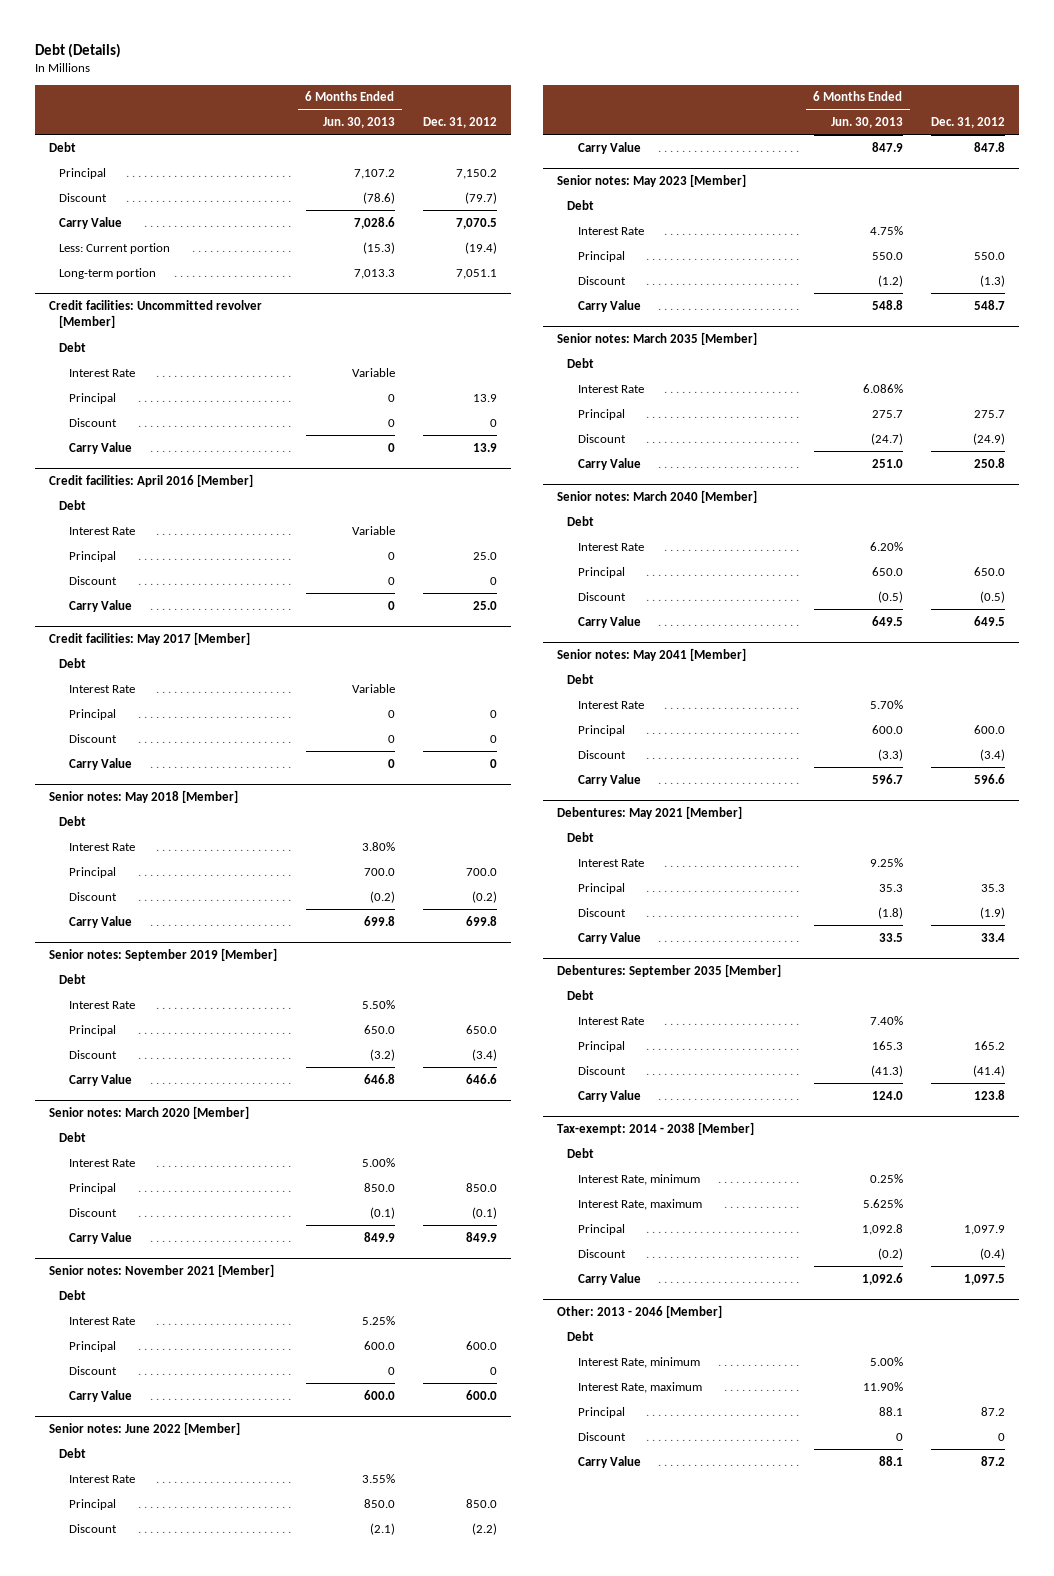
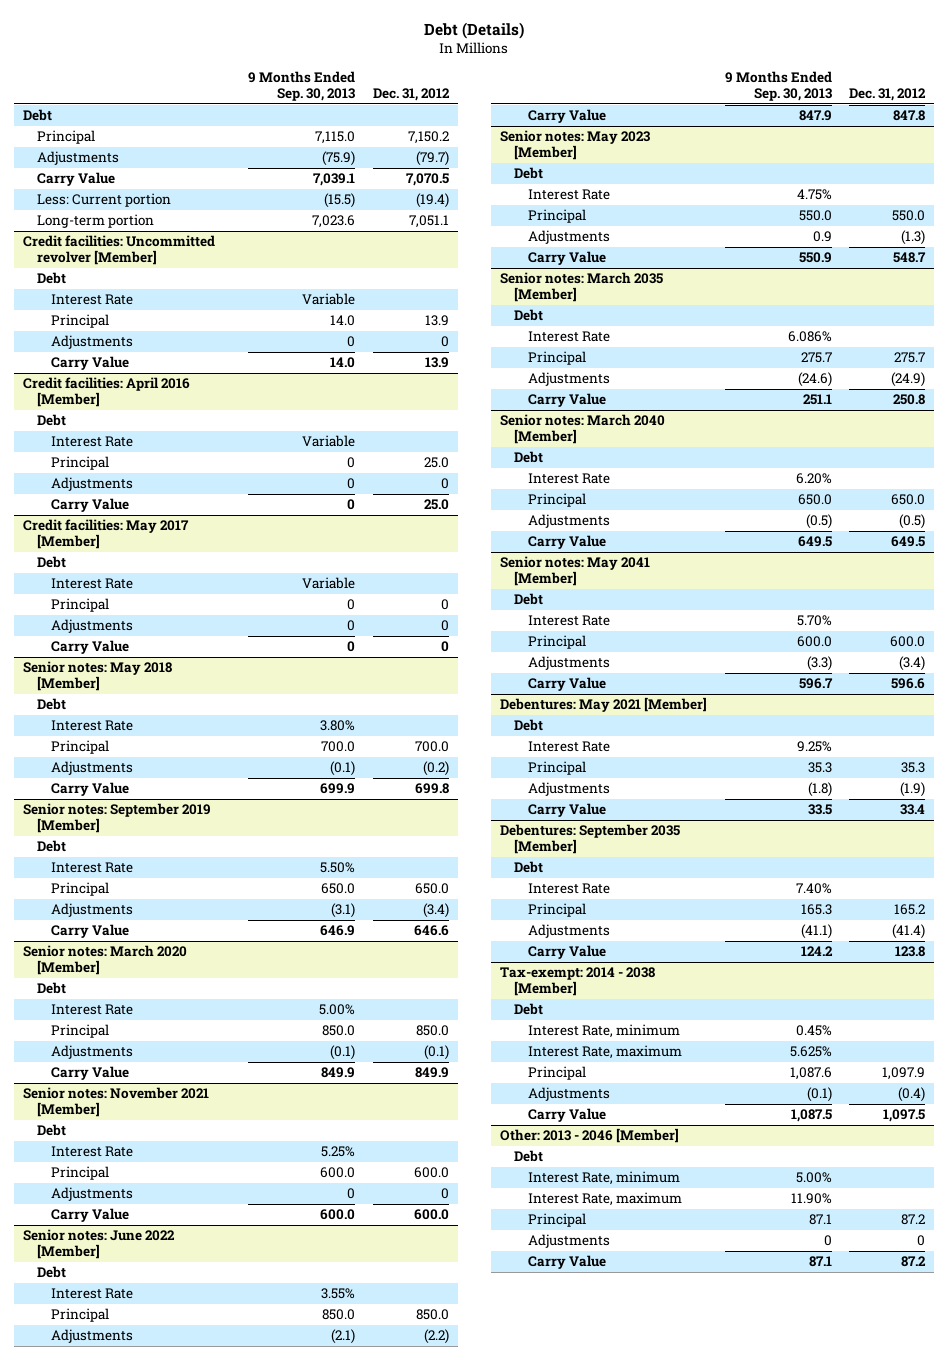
- | 6 Months Ended Jun. 30, 2013 | Dec. 31, 2012
+ | 9 Months Ended Sep. 30, 2013 | Dec. 31, 2012
- Discount | (78.6) | (79.7)
+ Adjustments | (75.9) | (79.7)
@ Credit facilities: Uncommitted revolver [Member]
- Discount | 0 | 0
+ Adjustments | 0 | 0
@ Credit facilities: April 2016 [Member]
- Discount | 0 | 0
+ Adjustments | 0 | 0
@ Credit facilities: May 2017 [Member]
- Discount | 0 | 0
+ Adjustments | 0 | 0
@ Senior notes: May 2018 [Member]
- Discount | (0.2) | (0.2)
+ Adjustments | (0.1) | (0.2)
@ Senior notes: September 2019 [Member]
- Discount | (3.2) | (3.4)
+ Adjustments | (3.1) | (3.4)
@ Senior notes: March 2020 [Member]
- Discount | (0.1) | (0.1)
+ Adjustments | (0.1) | (0.1)
@ Senior notes: November 2021 [Member]
- Discount | 0 | 0
+ Adjustments | 0 | 0
@ Senior notes: June 2022 [Member]
- Discount | (2.1) | (2.2)
+ Adjustments | (2.1) | (2.2)
@ Senior notes: May 2023 [Member]
- Discount | (1.2) | (1.3)
+ Adjustments | 0.9 | (1.3)
@ Senior notes: March 2035 [Member]
- Discount | (24.7) | (24.9)
+ Adjustments | (24.6) | (24.9)
@ Senior notes: March 2040 [Member]
- Discount | (0.5) | (0.5)
+ Adjustments | (0.5) | (0.5)
@ Senior notes: May 2041 [Member]
- Discount | (3.3) | (3.4)
+ Adjustments | (3.3) | (3.4)
@ Debentures: May 2021 [Member]
- Discount | (1.8) | (1.9)
+ Adjustments | (1.8) | (1.9)
@ Debentures: September 2035 [Member]
- Discount | (41.3) | (41.4)
+ Adjustments | (41.1) | (41.4)
@ Tax-exempt: 2014 - 2038 [Member]
- Discount | (0.2) | (0.4)
+ Adjustments | (0.1) | (0.4)
@ Other: 2013 - 2046 [Member]
- Discount | 0 | 0
+ Adjustments | 0 | 0

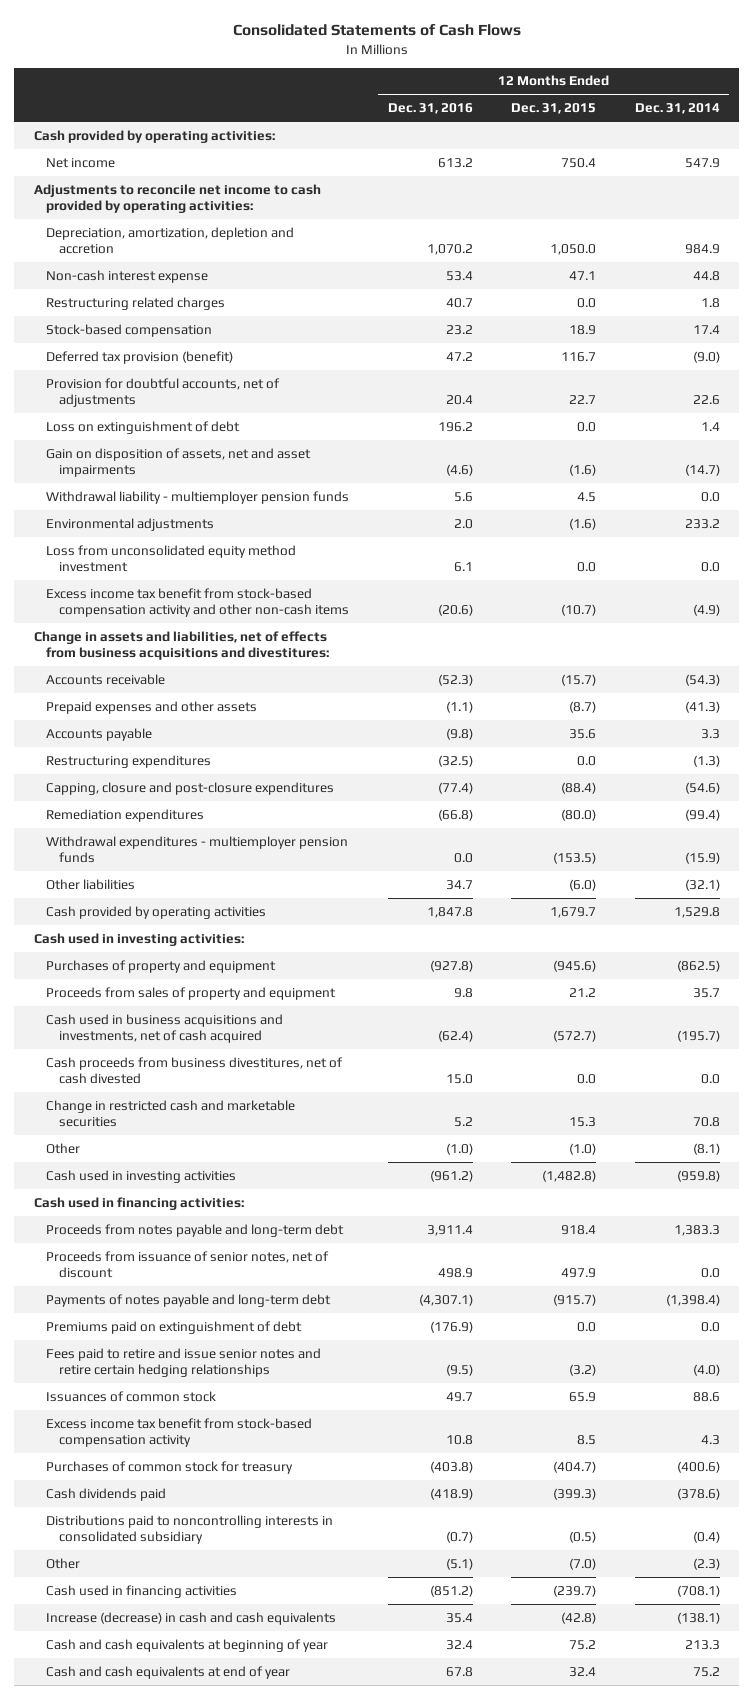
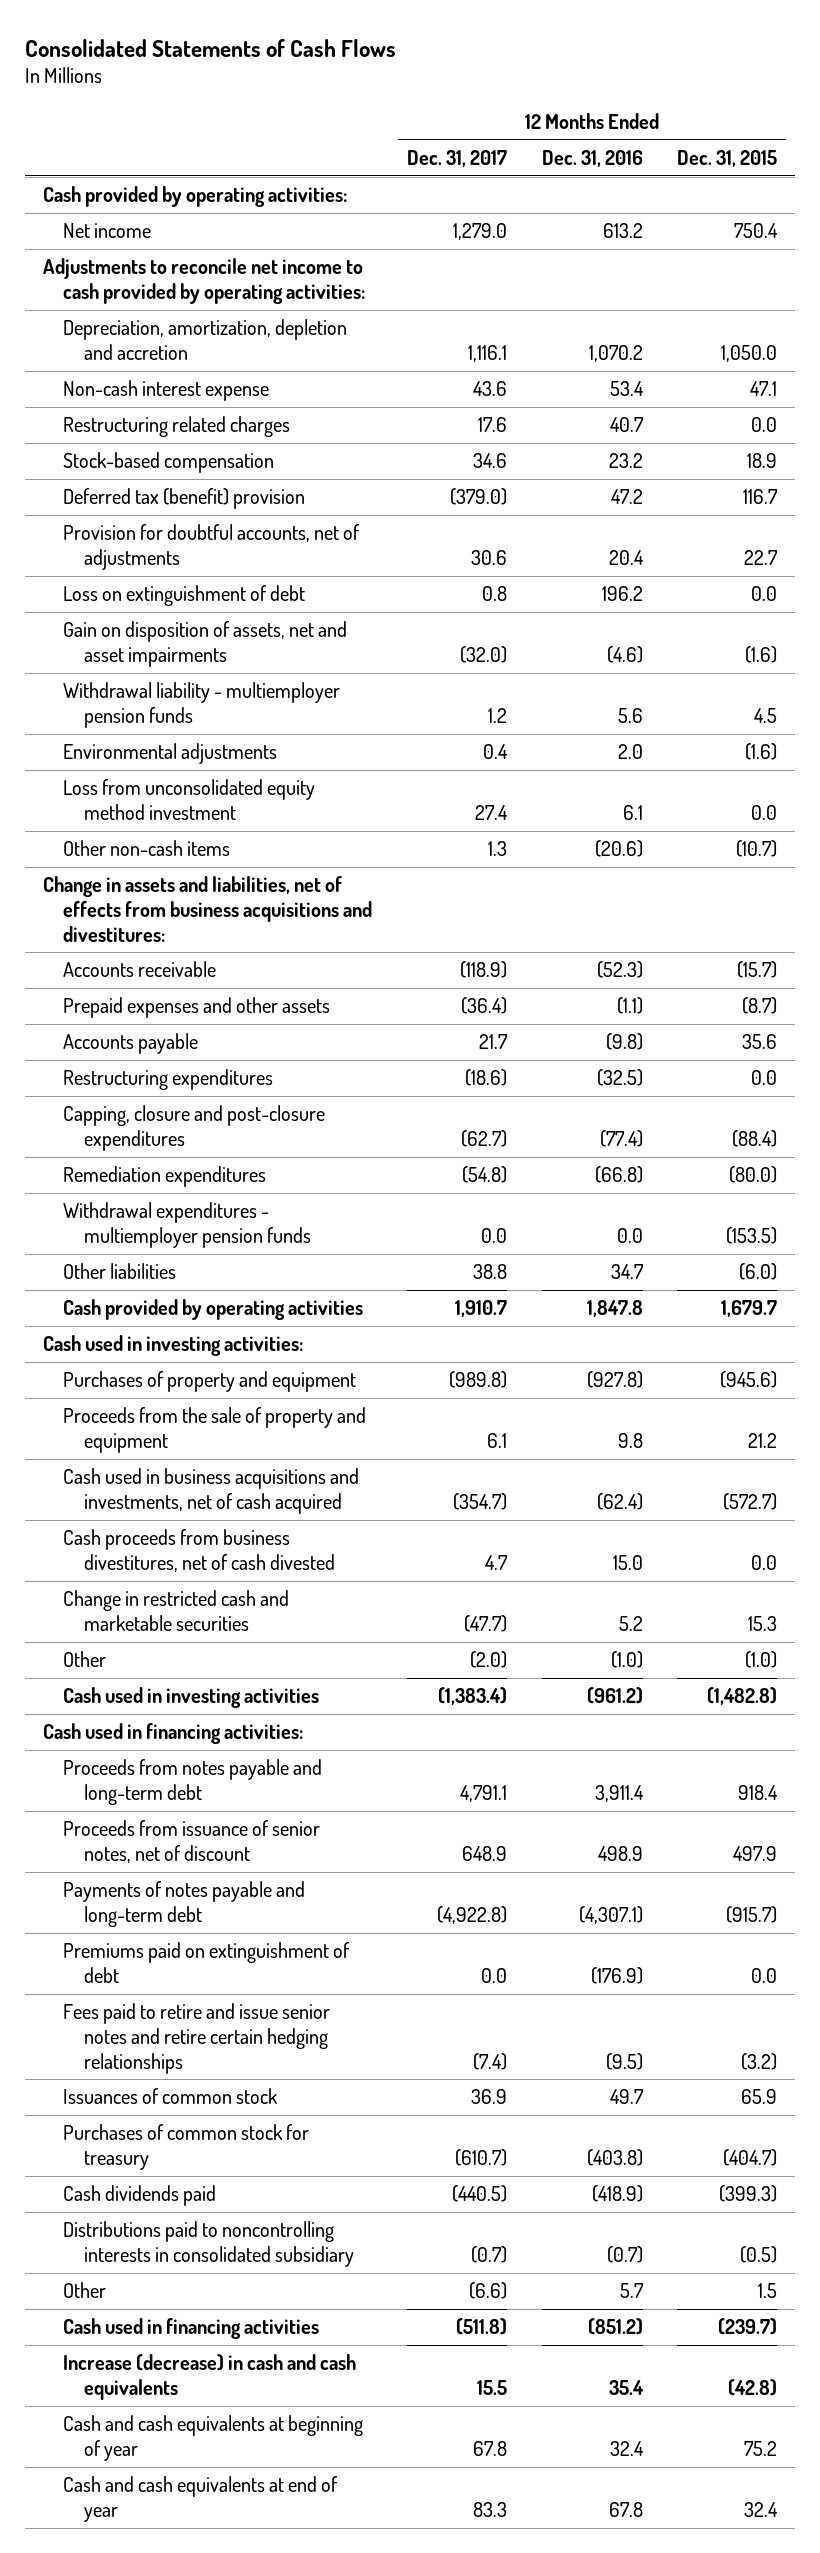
- | 12 Months Ended Dec. 31, 2016 | 12 Months Ended Dec. 31, 2015 | 12 Months Ended Dec. 31, 2014
+ | 12 Months Ended Dec. 31, 2017 | 12 Months Ended Dec. 31, 2016 | 12 Months Ended Dec. 31, 2015
- Deferred tax provision (benefit) | 47.2 | 116.7 | (9.0)
+ Deferred tax (benefit) provision | (379.0) | 47.2 | 116.7
- Excess income tax benefit from stock-based compensation activity and other non-cash items | (20.6) | (10.7) | (4.9)
+ Other non-cash items | 1.3 | (20.6) | (10.7)
- Proceeds from sales of property and equipment | 9.8 | 21.2 | 35.7
+ Proceeds from the sale of property and equipment | 6.1 | 9.8 | 21.2
- Excess income tax benefit from stock-based compensation activity | 10.8 | 8.5 | 4.3
- Other | (5.1) | (7.0) | (2.3)
+ Other | (6.6) | 5.7 | 1.5

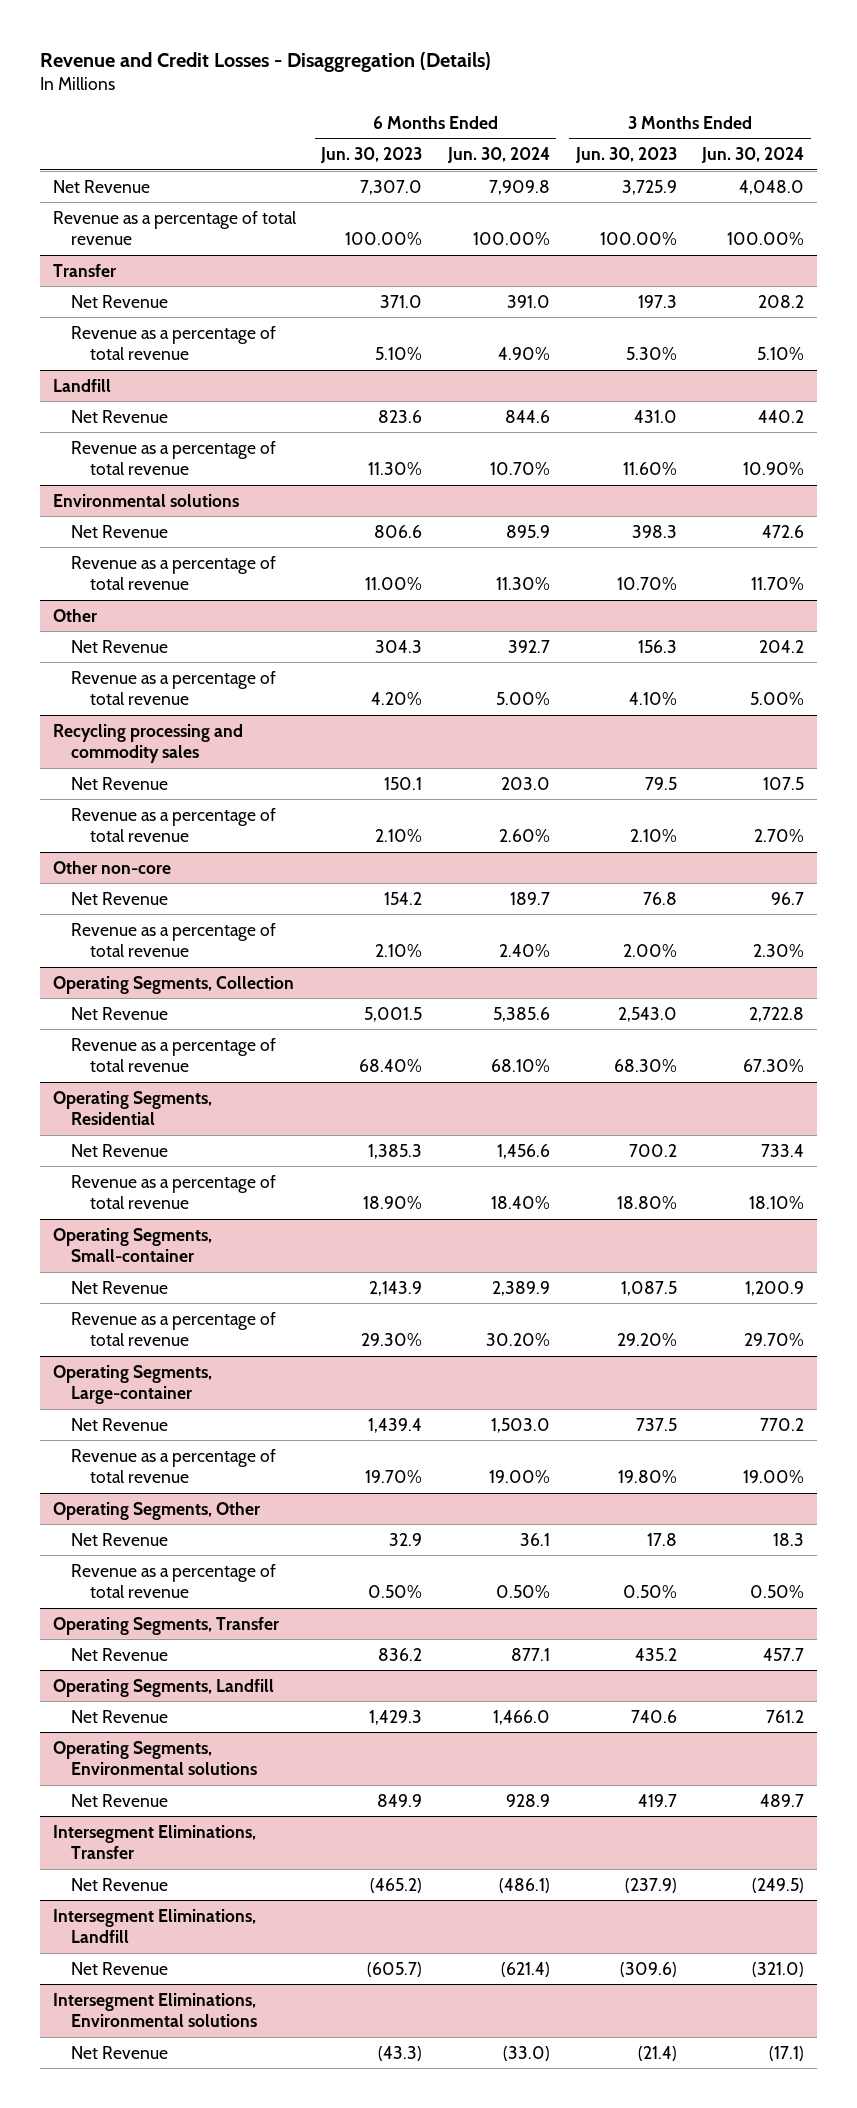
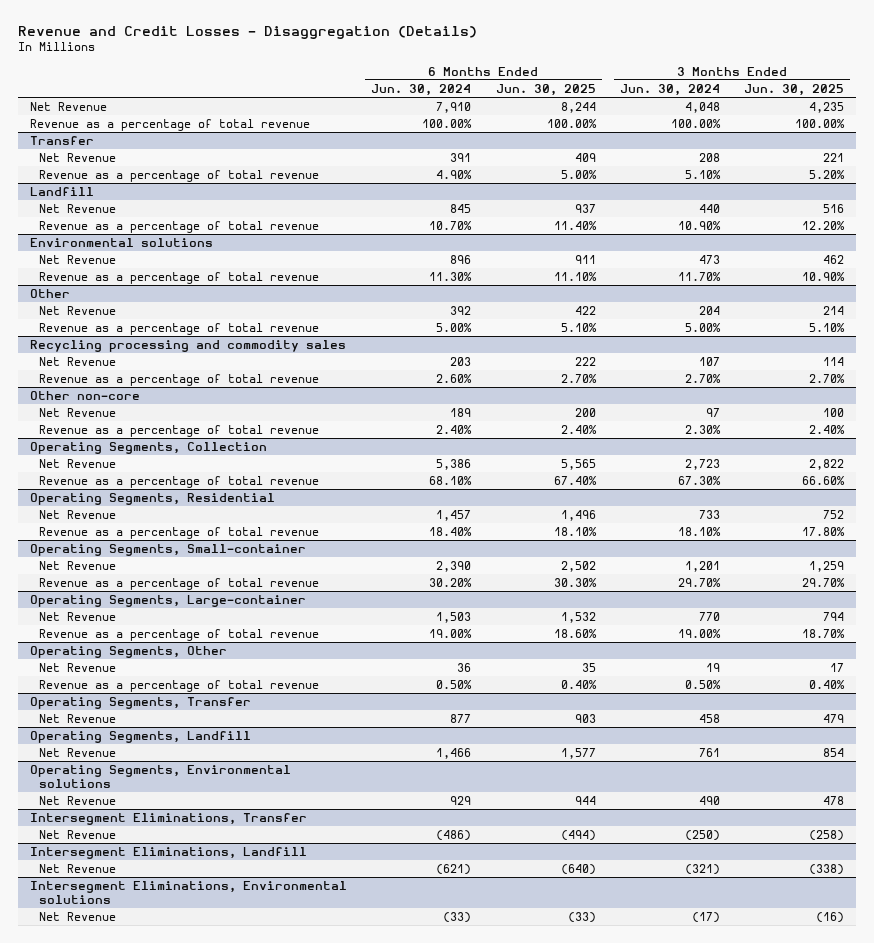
- | 6 Months Ended Jun. 30, 2023 | 6 Months Ended Jun. 30, 2024 | 3 Months Ended Jun. 30, 2023 | 3 Months Ended Jun. 30, 2024
+ | 6 Months Ended Jun. 30, 2024 | 6 Months Ended Jun. 30, 2025 | 3 Months Ended Jun. 30, 2024 | 3 Months Ended Jun. 30, 2025
- Net Revenue | 7,307.0 | 7,909.8 | 3,725.9 | 4,048.0
+ Net Revenue | 7,910 | 8,244 | 4,048 | 4,235
@ Transfer
- Net Revenue | 371.0 | 391.0 | 197.3 | 208.2
+ Net Revenue | 391 | 409 | 208 | 221
@ Landfill
- Net Revenue | 823.6 | 844.6 | 431.0 | 440.2
+ Net Revenue | 845 | 937 | 440 | 516
@ Environmental solutions
- Net Revenue | 806.6 | 895.9 | 398.3 | 472.6
+ Net Revenue | 896 | 911 | 473 | 462
@ Other
- Net Revenue | 304.3 | 392.7 | 156.3 | 204.2
+ Net Revenue | 392 | 422 | 204 | 214
@ Recycling processing and commodity sales
- Net Revenue | 150.1 | 203.0 | 79.5 | 107.5
+ Net Revenue | 203 | 222 | 107 | 114
@ Other non-core
- Net Revenue | 154.2 | 189.7 | 76.8 | 96.7
+ Net Revenue | 189 | 200 | 97 | 100
@ Operating Segments, Collection
- Net Revenue | 5,001.5 | 5,385.6 | 2,543.0 | 2,722.8
+ Net Revenue | 5,386 | 5,565 | 2,723 | 2,822
@ Operating Segments, Residential
- Net Revenue | 1,385.3 | 1,456.6 | 700.2 | 733.4
+ Net Revenue | 1,457 | 1,496 | 733 | 752
@ Operating Segments, Small-container
- Net Revenue | 2,143.9 | 2,389.9 | 1,087.5 | 1,200.9
+ Net Revenue | 2,390 | 2,502 | 1,201 | 1,259
@ Operating Segments, Large-container
- Net Revenue | 1,439.4 | 1,503.0 | 737.5 | 770.2
+ Net Revenue | 1,503 | 1,532 | 770 | 794
@ Operating Segments, Other
- Net Revenue | 32.9 | 36.1 | 17.8 | 18.3
+ Net Revenue | 36 | 35 | 19 | 17
@ Operating Segments, Transfer
- Net Revenue | 836.2 | 877.1 | 435.2 | 457.7
+ Net Revenue | 877 | 903 | 458 | 479
@ Operating Segments, Landfill
- Net Revenue | 1,429.3 | 1,466.0 | 740.6 | 761.2
+ Net Revenue | 1,466 | 1,577 | 761 | 854
@ Operating Segments, Environmental solutions
- Net Revenue | 849.9 | 928.9 | 419.7 | 489.7
+ Net Revenue | 929 | 944 | 490 | 478
@ Intersegment Eliminations, Transfer
- Net Revenue | (465.2) | (486.1) | (237.9) | (249.5)
+ Net Revenue | (486) | (494) | (250) | (258)
@ Intersegment Eliminations, Landfill
- Net Revenue | (605.7) | (621.4) | (309.6) | (321.0)
+ Net Revenue | (621) | (640) | (321) | (338)
@ Intersegment Eliminations, Environmental solutions
- Net Revenue | (43.3) | (33.0) | (21.4) | (17.1)
+ Net Revenue | (33) | (33) | (17) | (16)

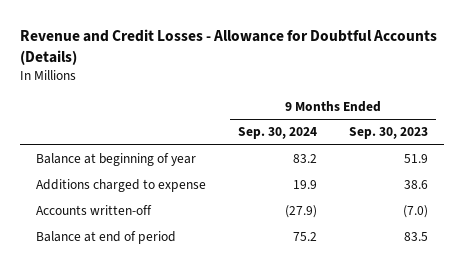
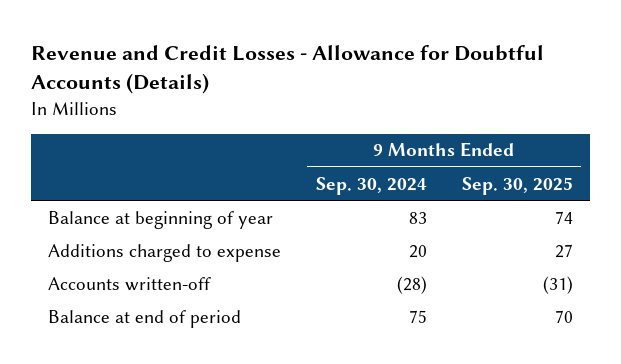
- | 9 Months Ended Sep. 30, 2024 | 9 Months Ended Sep. 30, 2023
+ | 9 Months Ended Sep. 30, 2024 | 9 Months Ended Sep. 30, 2025
- Balance at beginning of year | 83.2 | 51.9
- Additions charged to expense | 19.9 | 38.6
- Accounts written-off | (27.9) | (7.0)
- Balance at end of period | 75.2 | 83.5
+ Balance at beginning of year | 83 | 74
+ Additions charged to expense | 20 | 27
+ Accounts written-off | (28) | (31)
+ Balance at end of period | 75 | 70

